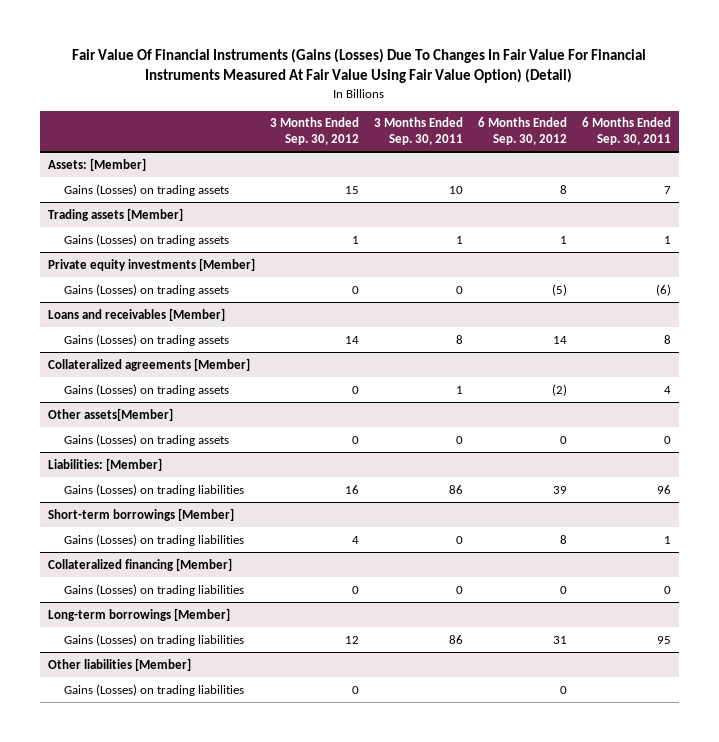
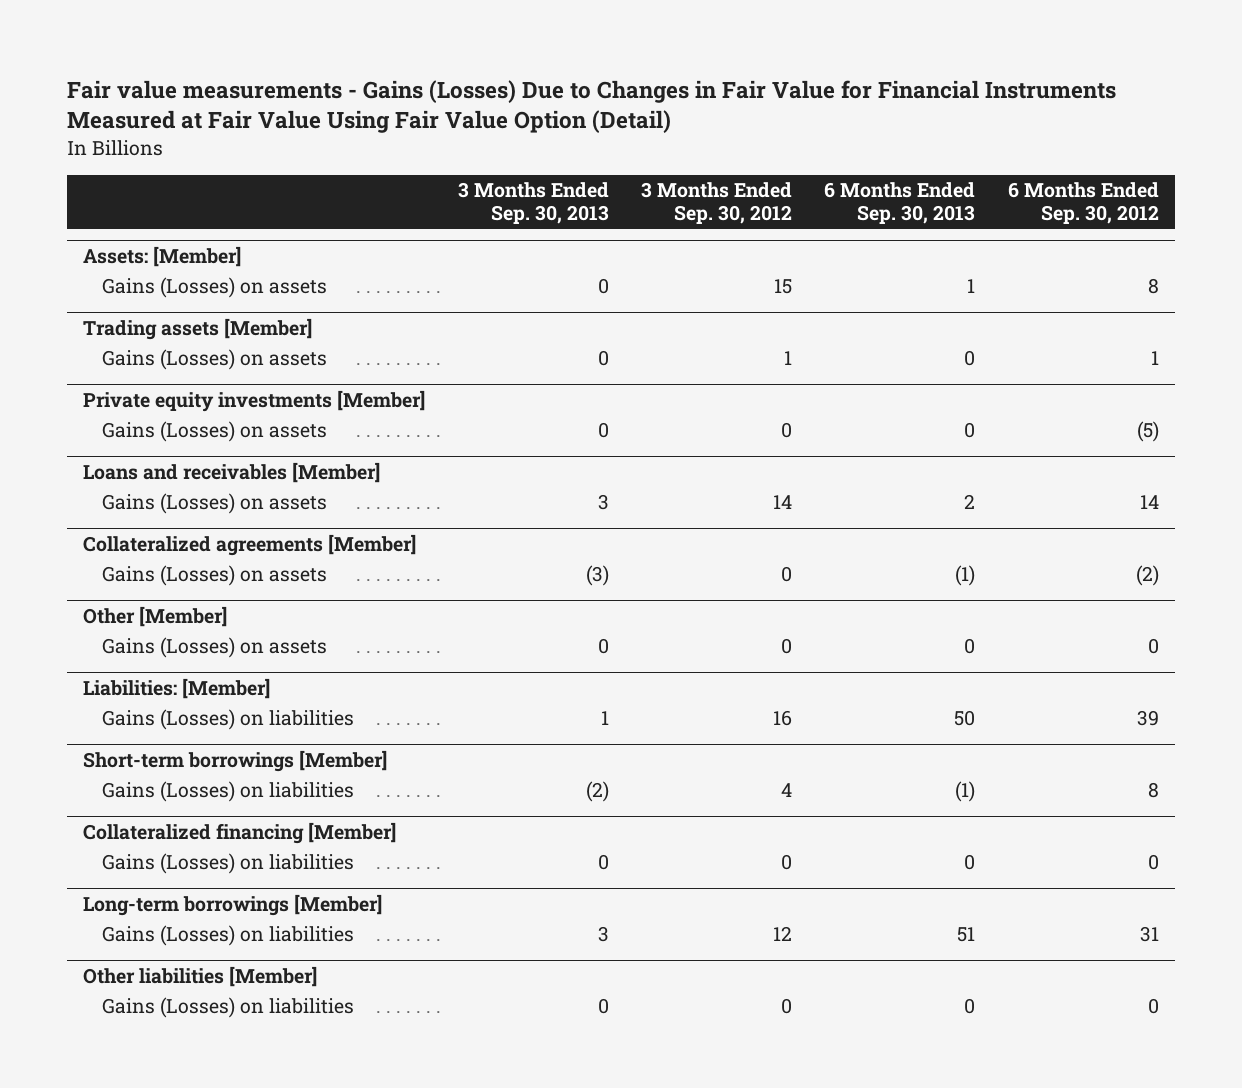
- Fair Value Of Financial Instruments (Gains (Losses) Due To Changes In Fair Value For Financial Instruments Measured At Fair Value Using Fair Value Option) (Detail)
+ Fair value measurements - Gains (Losses) Due to Changes in Fair Value for Financial Instruments Measured at Fair Value Using Fair Value Option (Detail)
- | 3 Months Ended Sep. 30, 2012 | 3 Months Ended Sep. 30, 2011 | 6 Months Ended Sep. 30, 2012 | 6 Months Ended Sep. 30, 2011
+ | 3 Months Ended Sep. 30, 2013 | 3 Months Ended Sep. 30, 2012 | 6 Months Ended Sep. 30, 2013 | 6 Months Ended Sep. 30, 2012
@ Assets: [Member]
- Gains (Losses) on trading assets | 15 | 10 | 8 | 7
+ Gains (Losses) on assets | 0 | 15 | 1 | 8
@ Trading assets [Member]
- Gains (Losses) on trading assets | 1 | 1 | 1 | 1
+ Gains (Losses) on assets | 0 | 1 | 0 | 1
@ Private equity investments [Member]
- Gains (Losses) on trading assets | 0 | 0 | (5) | (6)
+ Gains (Losses) on assets | 0 | 0 | 0 | (5)
@ Loans and receivables [Member]
- Gains (Losses) on trading assets | 14 | 8 | 14 | 8
+ Gains (Losses) on assets | 3 | 14 | 2 | 14
@ Collateralized agreements [Member]
- Gains (Losses) on trading assets | 0 | 1 | (2) | 4
- Other assets[Member]
- Gains (Losses) on trading assets | 0 | 0 | 0 | 0
@ Collateralized agreements [Member]
+ Gains (Losses) on assets | (3) | 0 | (1) | (2)
+ Other [Member]
+ Gains (Losses) on assets | 0 | 0 | 0 | 0
@ Liabilities: [Member]
- Gains (Losses) on trading liabilities | 16 | 86 | 39 | 96
+ Gains (Losses) on liabilities | 1 | 16 | 50 | 39
@ Short-term borrowings [Member]
- Gains (Losses) on trading liabilities | 4 | 0 | 8 | 1
+ Gains (Losses) on liabilities | (2) | 4 | (1) | 8
@ Collateralized financing [Member]
- Gains (Losses) on trading liabilities | 0 | 0 | 0 | 0
+ Gains (Losses) on liabilities | 0 | 0 | 0 | 0
@ Long-term borrowings [Member]
- Gains (Losses) on trading liabilities | 12 | 86 | 31 | 95
+ Gains (Losses) on liabilities | 3 | 12 | 51 | 31
@ Other liabilities [Member]
- Gains (Losses) on trading liabilities | 0 | | 0 |
+ Gains (Losses) on liabilities | 0 | 0 | 0 | 0

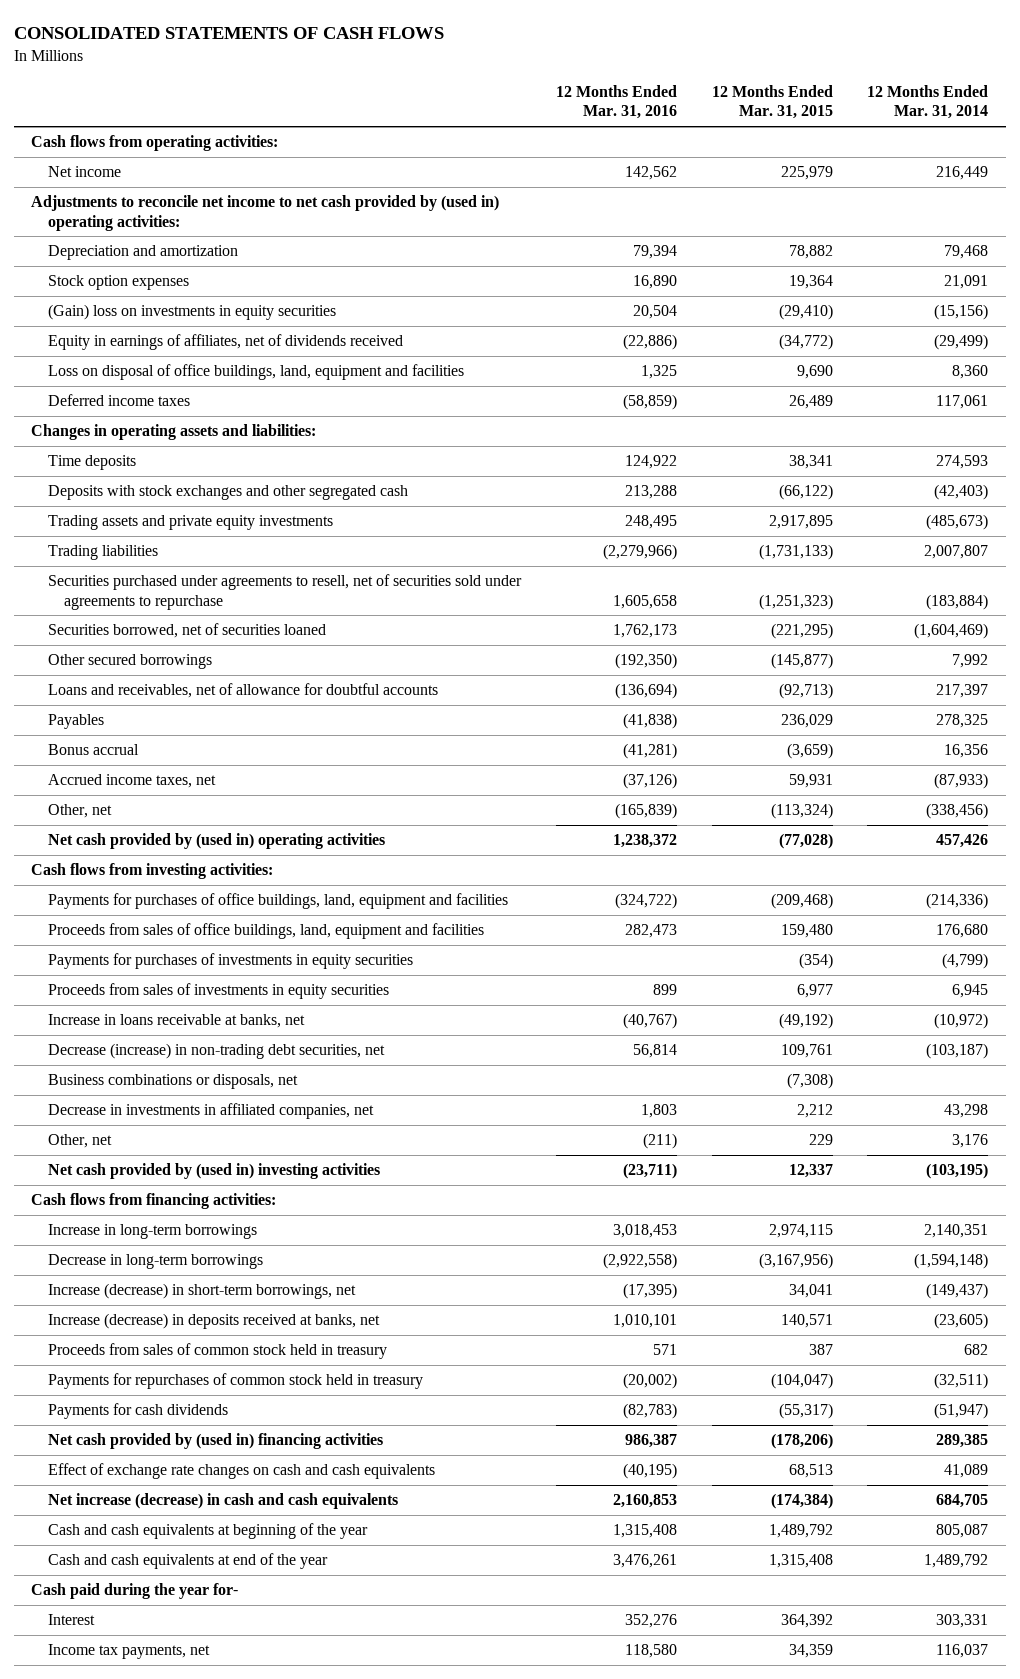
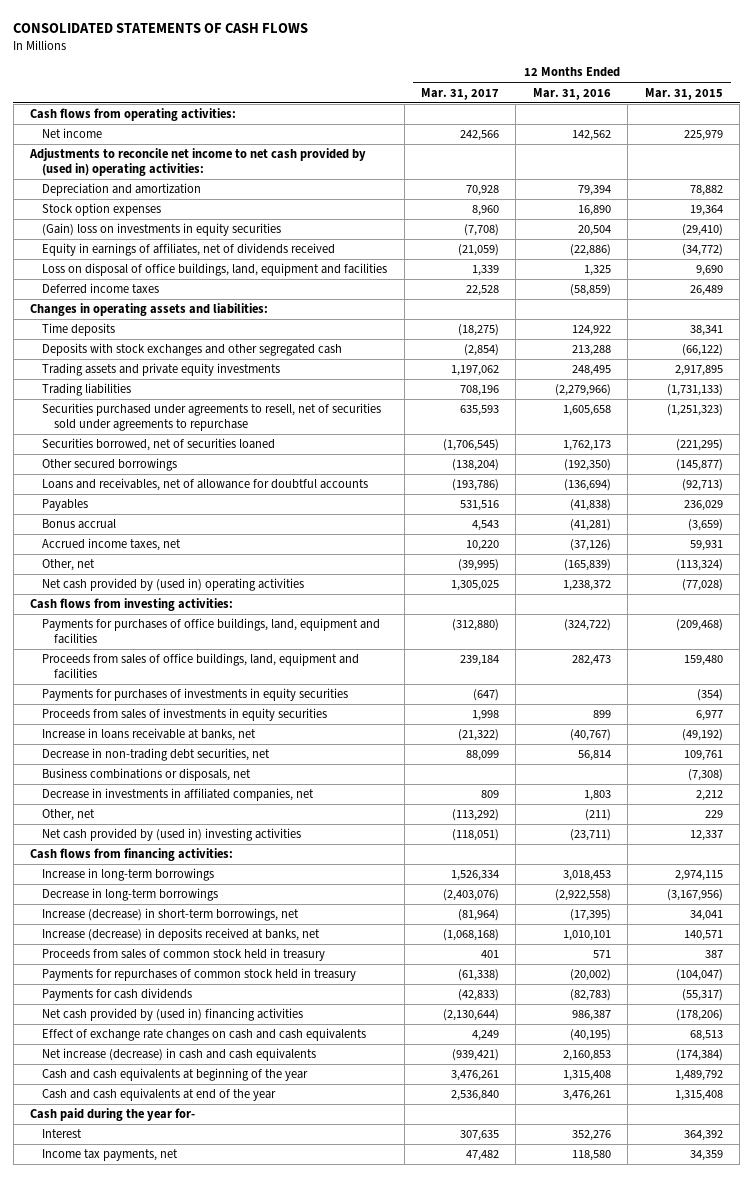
- | 12 Months Ended Mar. 31, 2016 | 12 Months Ended Mar. 31, 2015 | 12 Months Ended Mar. 31, 2014
+ | 12 Months Ended Mar. 31, 2017 | 12 Months Ended Mar. 31, 2016 | 12 Months Ended Mar. 31, 2015
- Decrease (increase) in non-trading debt securities, net | 56,814 | 109,761 | (103,187)
+ Decrease in non-trading debt securities, net | 88,099 | 56,814 | 109,761

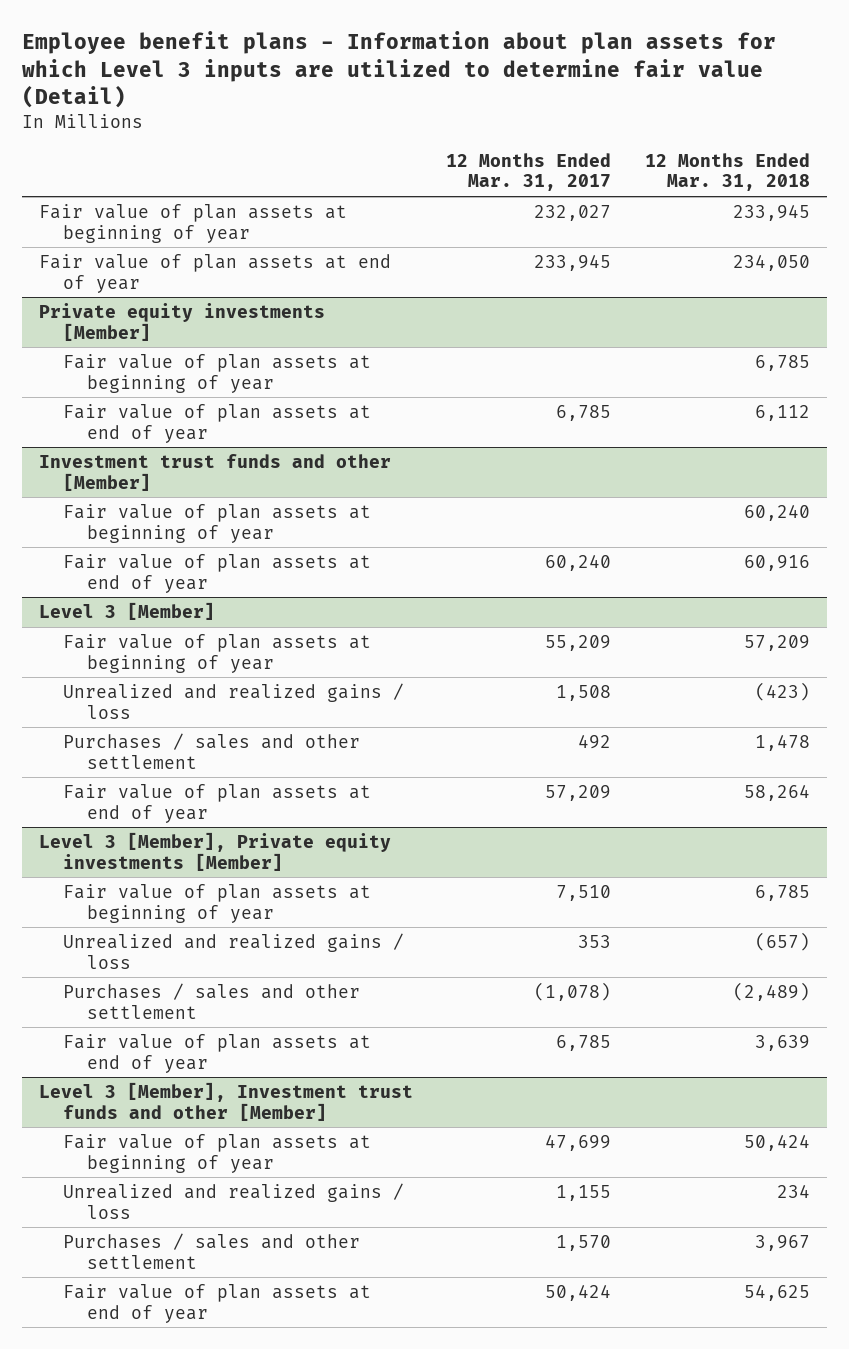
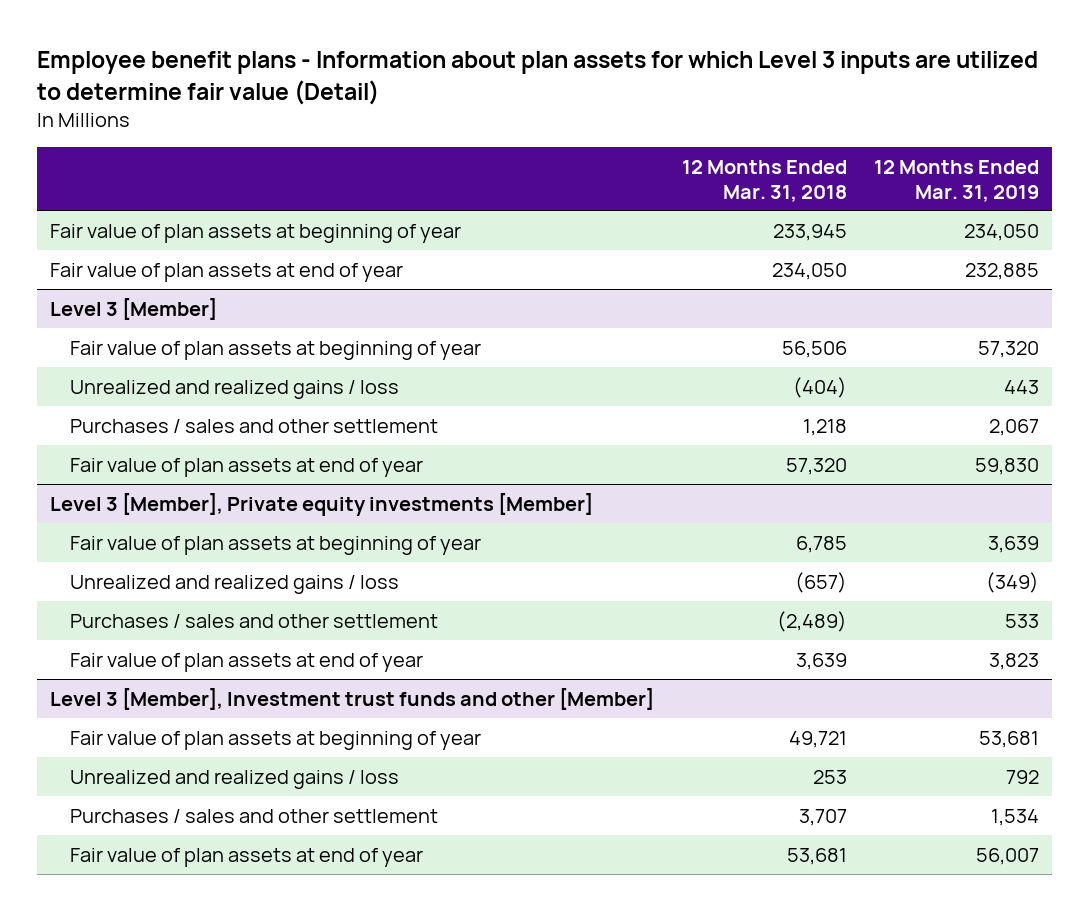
- | 12 Months Ended Mar. 31, 2017 | 12 Months Ended Mar. 31, 2018
+ | 12 Months Ended Mar. 31, 2018 | 12 Months Ended Mar. 31, 2019
- Private equity investments [Member]
- Fair value of plan assets at beginning of year | | 6,785
- Fair value of plan assets at end of year | 6,785 | 6,112
- Investment trust funds and other [Member]
- Fair value of plan assets at beginning of year | | 60,240
- Fair value of plan assets at end of year | 60,240 | 60,916
@ Level 3 [Member]
- Fair value of plan assets at beginning of year | 55,209 | 57,209
- Unrealized and realized gains / loss | 1,508 | (423)
- Purchases / sales and other settlement | 492 | 1,478
- Fair value of plan assets at end of year | 57,209 | 58,264
+ Fair value of plan assets at beginning of year | 56,506 | 57,320
+ Unrealized and realized gains / loss | (404) | 443
+ Purchases / sales and other settlement | 1,218 | 2,067
+ Fair value of plan assets at end of year | 57,320 | 59,830
@ Level 3 [Member], Investment trust funds and other [Member]
- Fair value of plan assets at beginning of year | 47,699 | 50,424
- Unrealized and realized gains / loss | 1,155 | 234
- Purchases / sales and other settlement | 1,570 | 3,967
- Fair value of plan assets at end of year | 50,424 | 54,625
+ Fair value of plan assets at beginning of year | 49,721 | 53,681
+ Unrealized and realized gains / loss | 253 | 792
+ Purchases / sales and other settlement | 3,707 | 1,534
+ Fair value of plan assets at end of year | 53,681 | 56,007

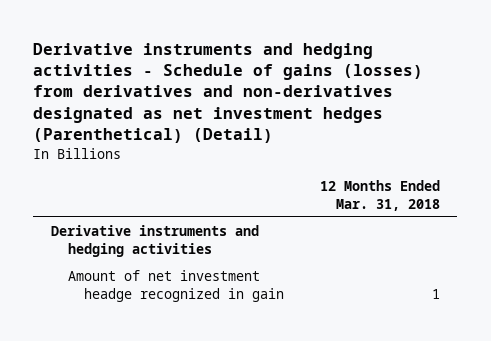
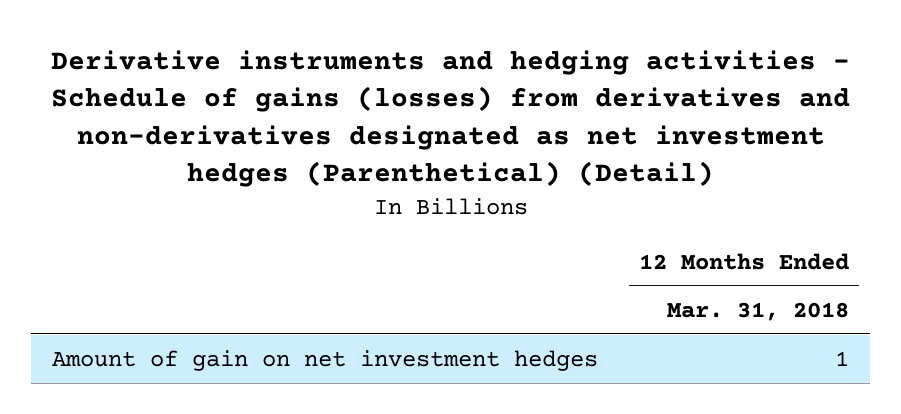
- Derivative instruments and hedging activities
- Amount of net investment headge recognized in gain | 1
+ Amount of gain on net investment hedges | 1

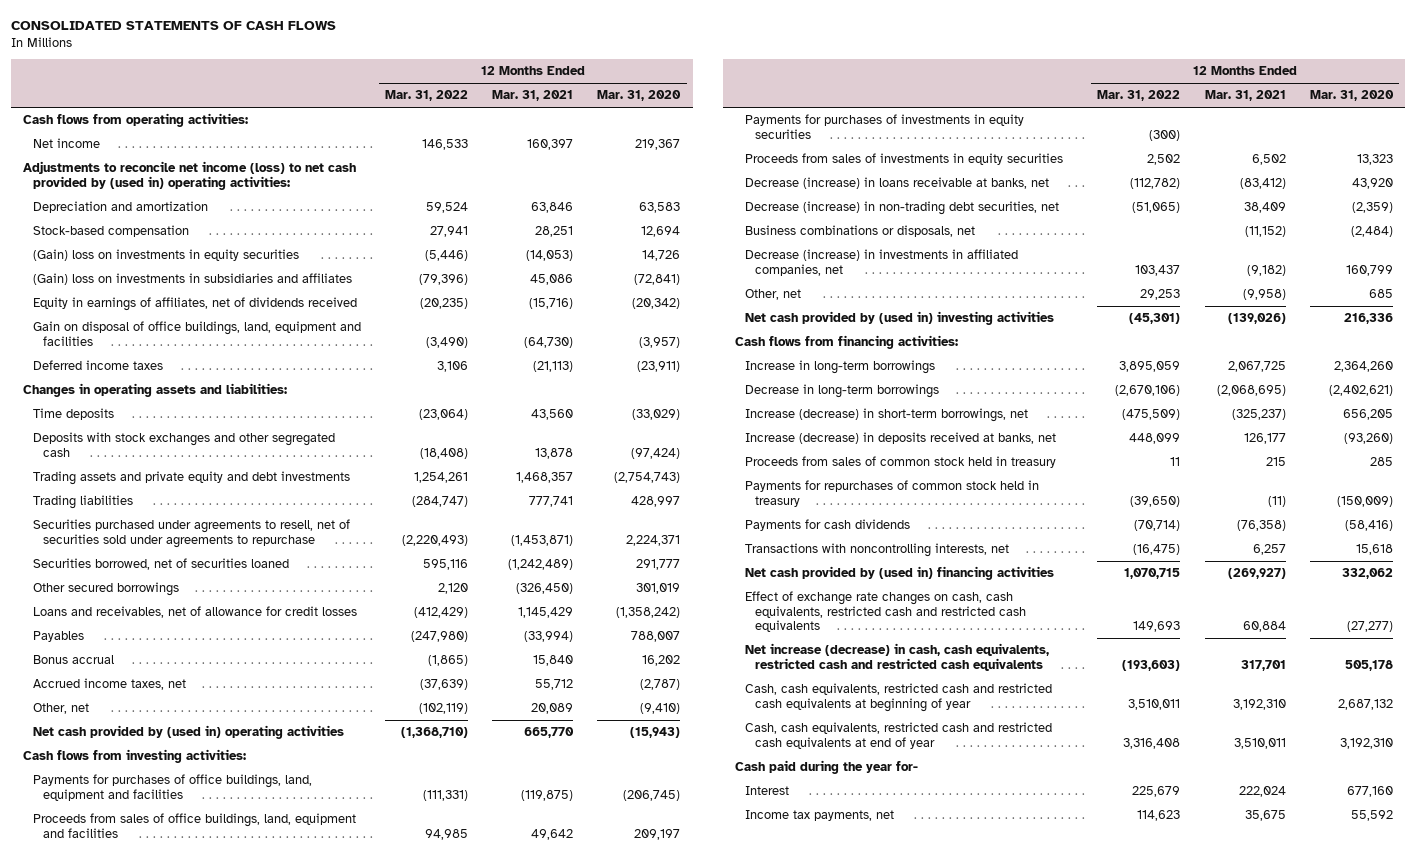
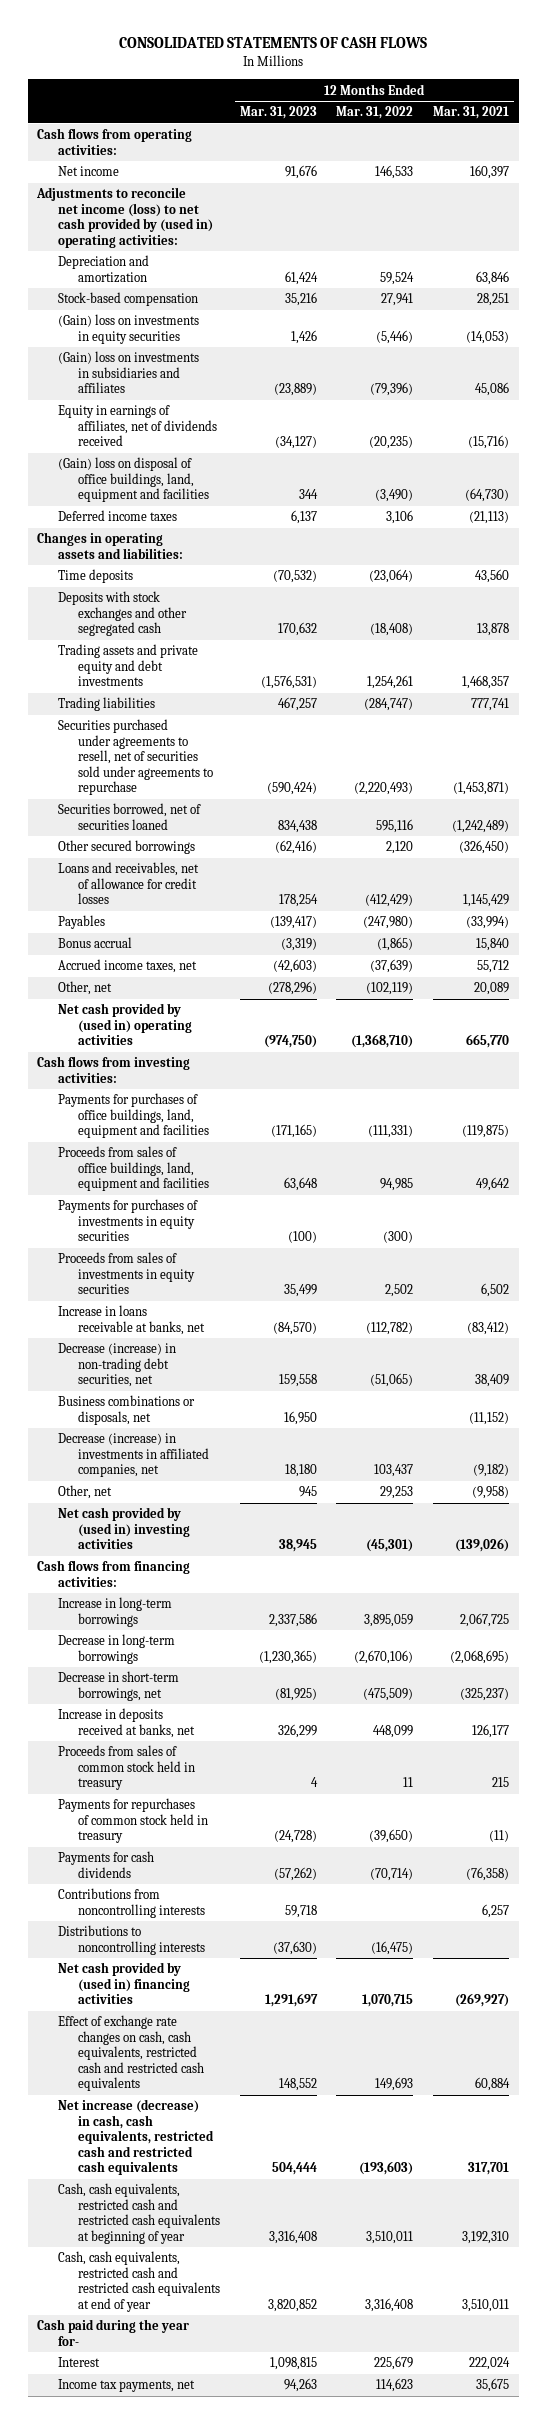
- | 12 Months Ended Mar. 31, 2022 | 12 Months Ended Mar. 31, 2021 | 12 Months Ended Mar. 31, 2020
+ | 12 Months Ended Mar. 31, 2023 | 12 Months Ended Mar. 31, 2022 | 12 Months Ended Mar. 31, 2021
- Gain on disposal of office buildings, land, equipment and facilities | (3,490) | (64,730) | (3,957)
+ (Gain) loss on disposal of office buildings, land, equipment and facilities | 344 | (3,490) | (64,730)
- Decrease (increase) in loans receivable at banks, net | (112,782) | (83,412) | 43,920
+ Increase in loans receivable at banks, net | (84,570) | (112,782) | (83,412)
- Increase (decrease) in short-term borrowings, net | (475,509) | (325,237) | 656,205
- Increase (decrease) in deposits received at banks, net | 448,099 | 126,177 | (93,260)
+ Decrease in short-term borrowings, net | (81,925) | (475,509) | (325,237)
+ Increase in deposits received at banks, net | 326,299 | 448,099 | 126,177
- Transactions with noncontrolling interests, net | (16,475) | 6,257 | 15,618
+ Contributions from noncontrolling interests | 59,718 | | 6,257
+ Distributions to noncontrolling interests | (37,630) | (16,475) |

